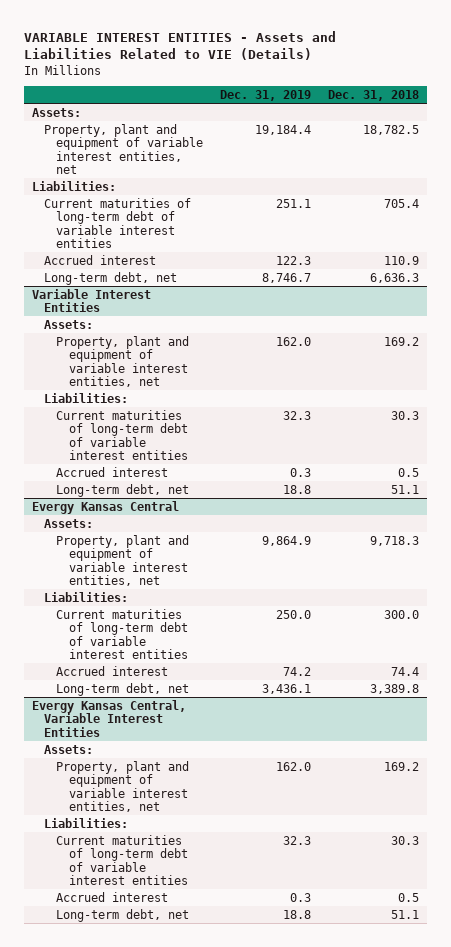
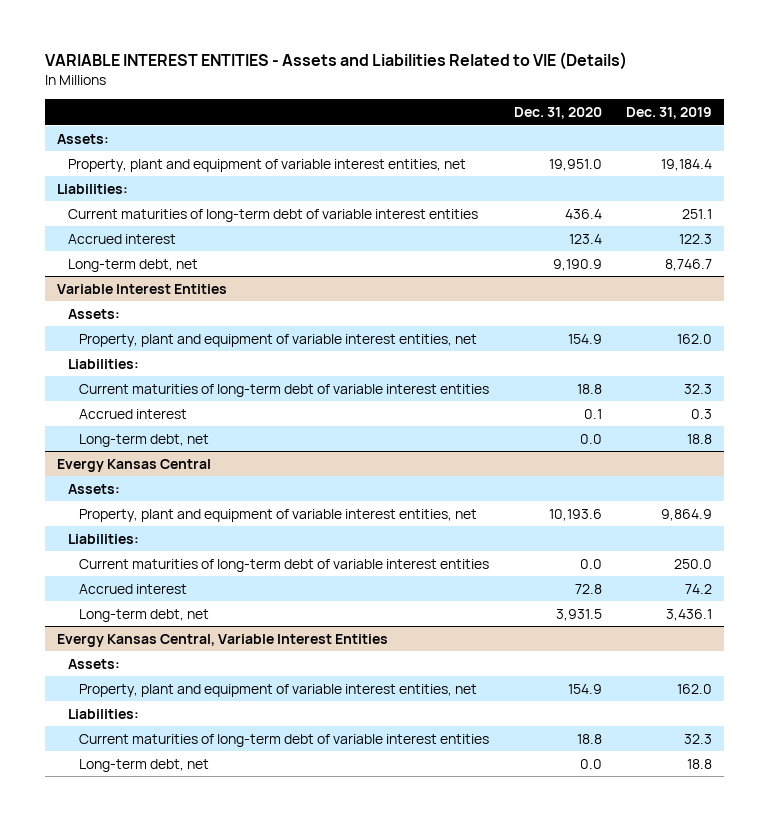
- | Dec. 31, 2019 | Dec. 31, 2018
+ | Dec. 31, 2020 | Dec. 31, 2019
@ Evergy Kansas Central, Variable Interest Entities
- Accrued interest | 0.3 | 0.5

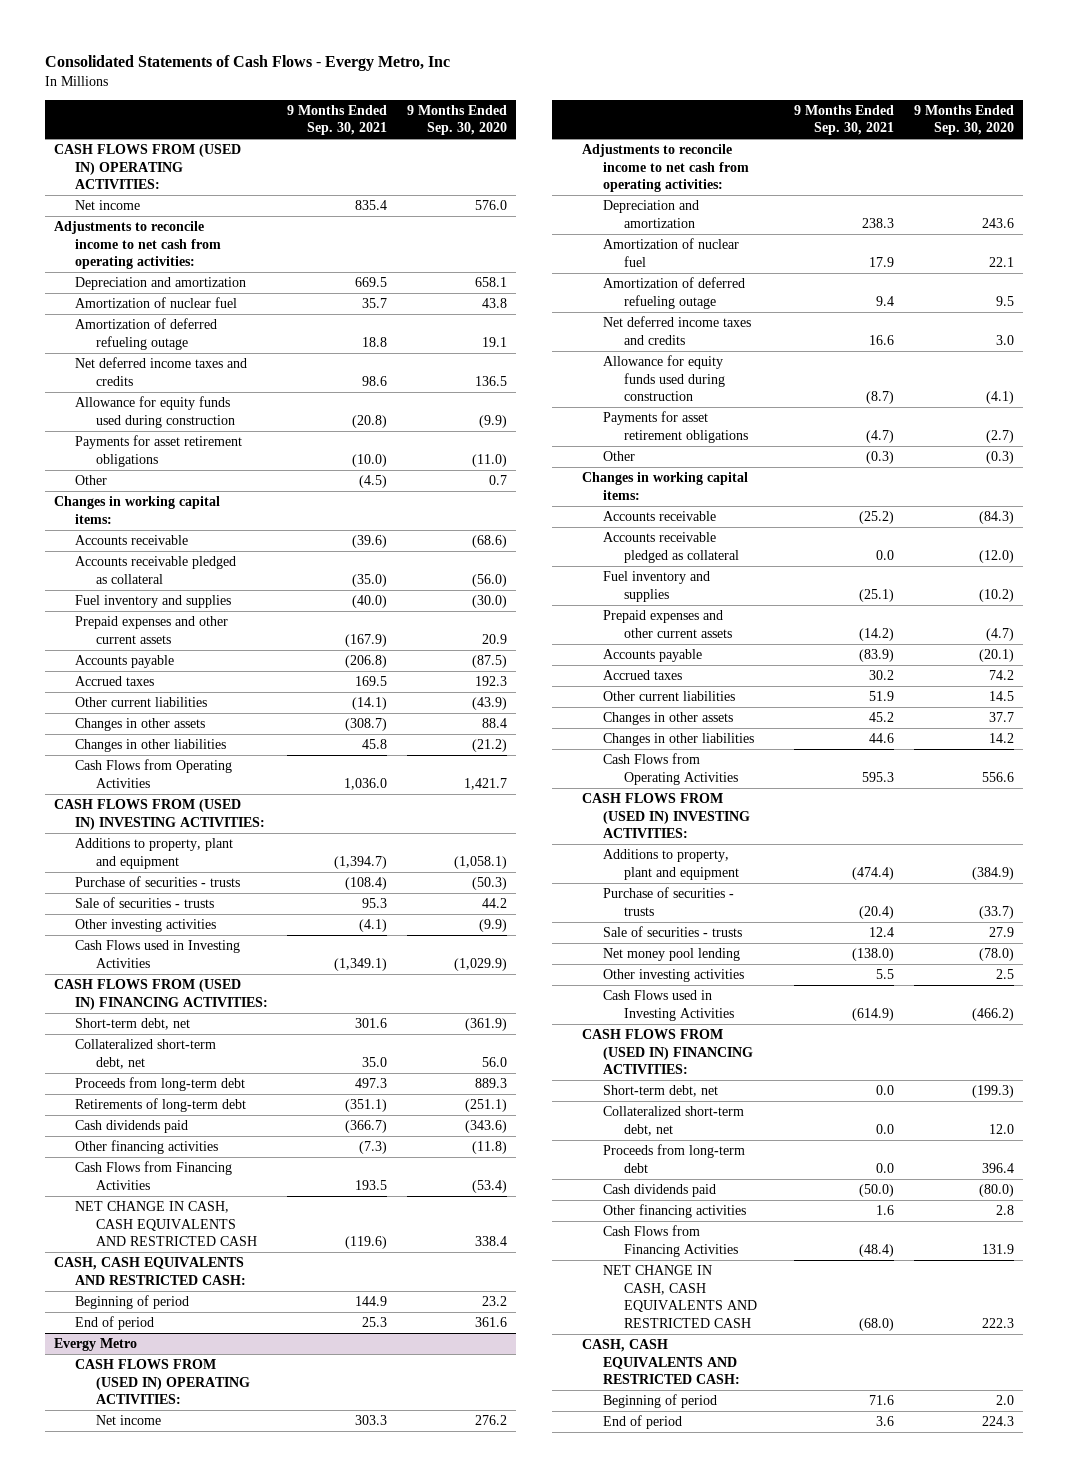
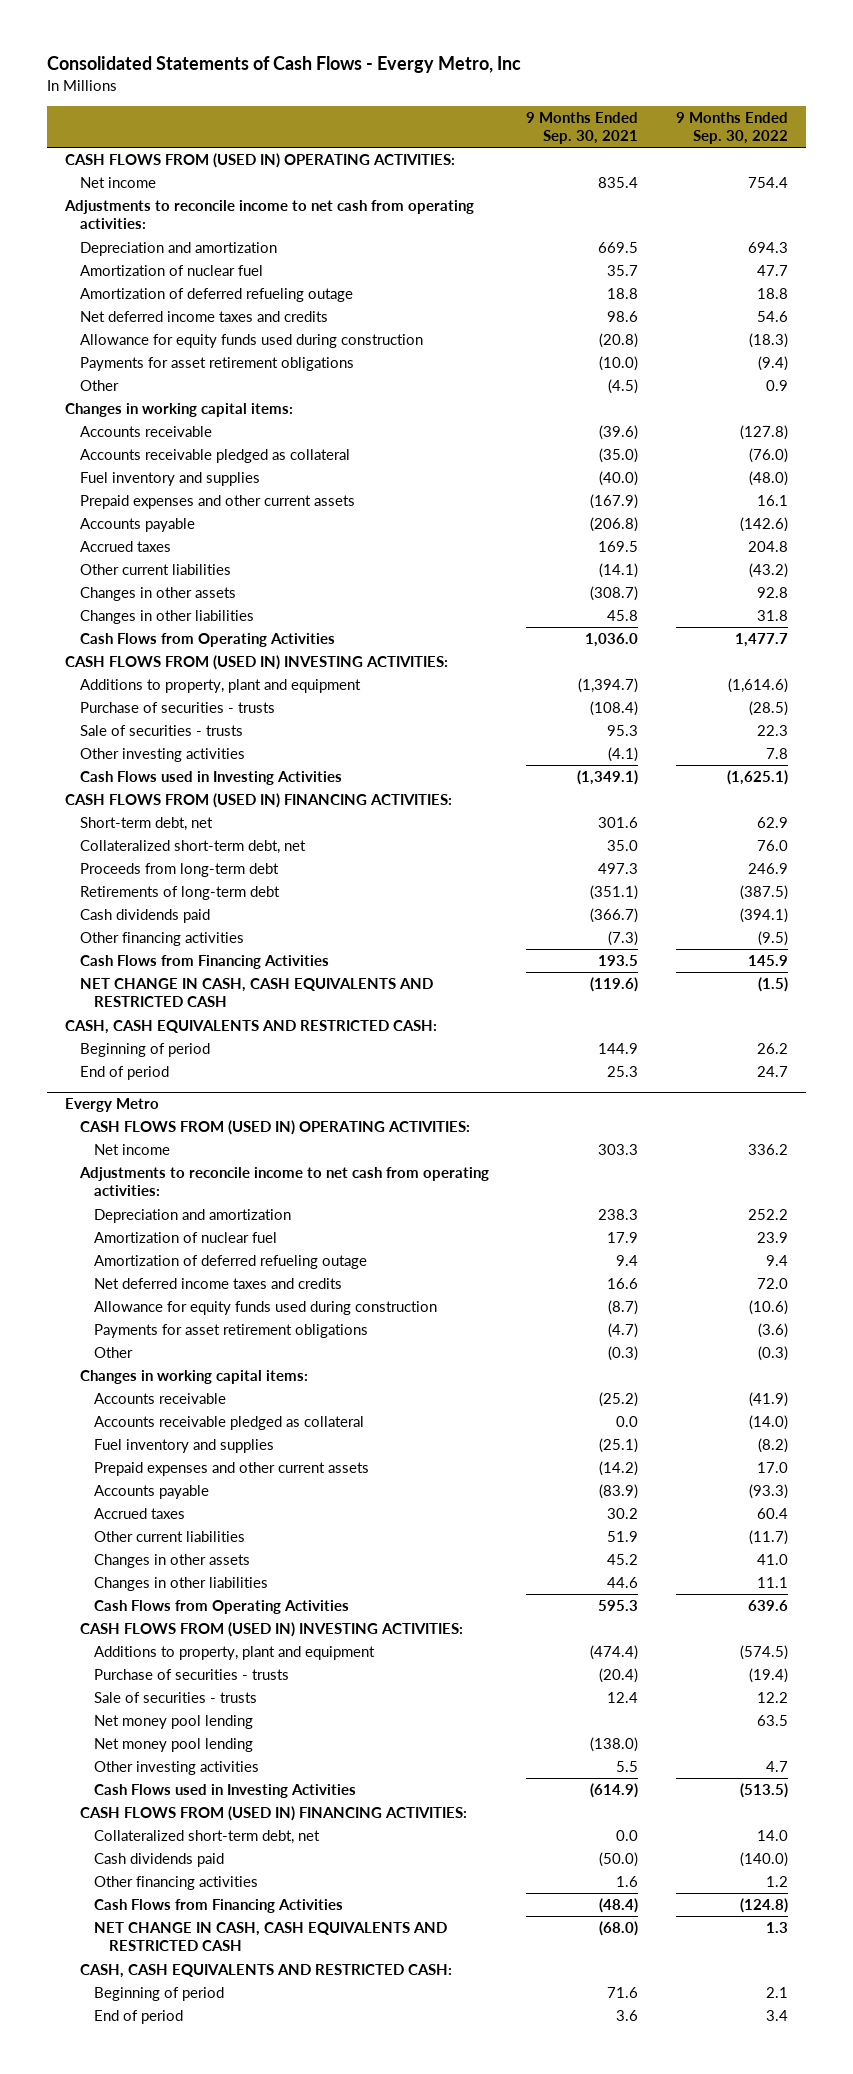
- | 9 Months Ended Sep. 30, 2021 | 9 Months Ended Sep. 30, 2020
+ | 9 Months Ended Sep. 30, 2021 | 9 Months Ended Sep. 30, 2022
@ Evergy Metro
+ Net money pool lending | | 63.5
- Short-term debt, net | 0.0 | (199.3)
- Proceeds from long-term debt | 0.0 | 396.4

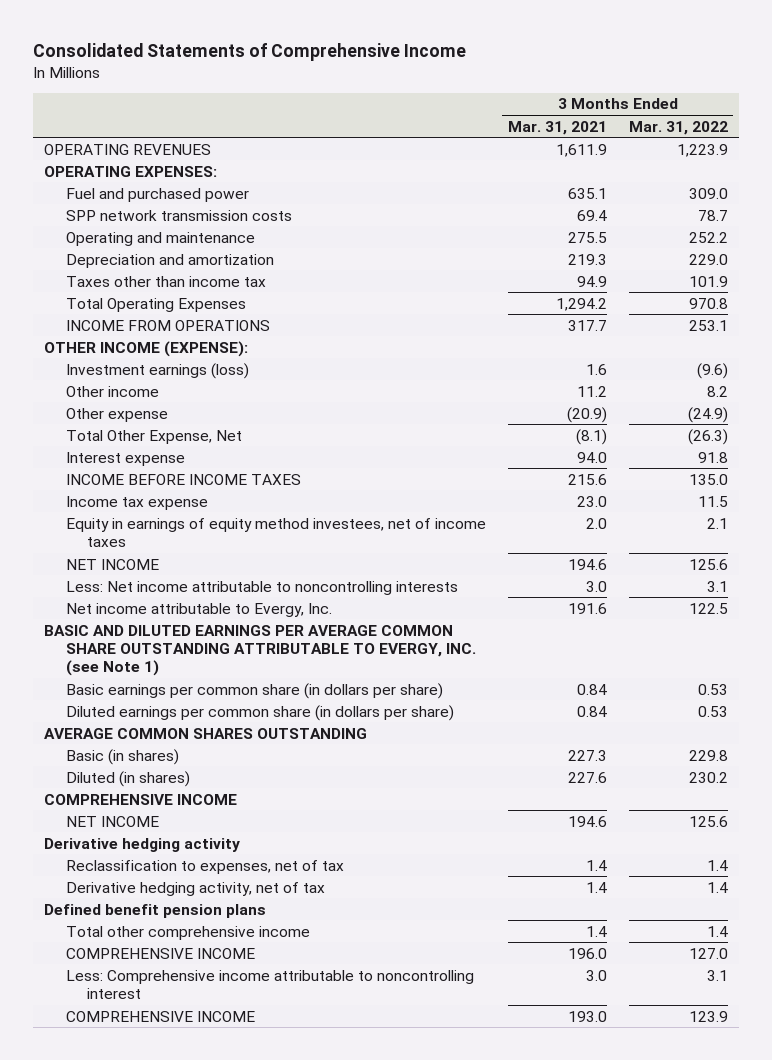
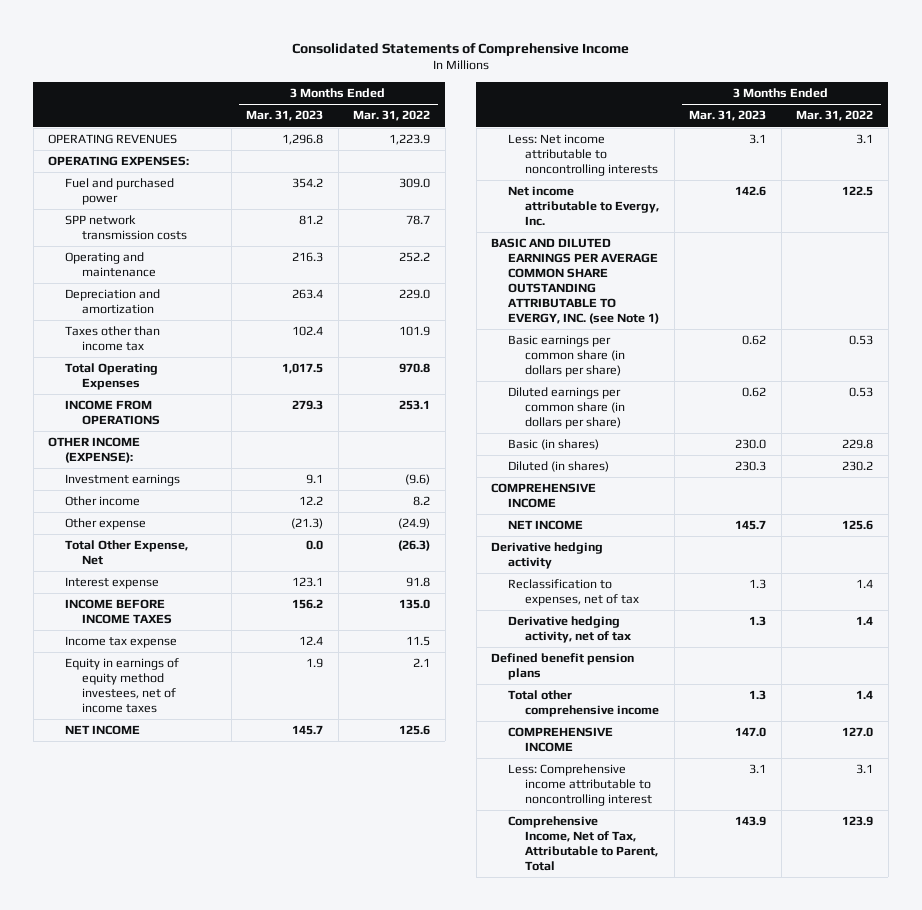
- | 3 Months Ended Mar. 31, 2021 | 3 Months Ended Mar. 31, 2022
+ | 3 Months Ended Mar. 31, 2023 | 3 Months Ended Mar. 31, 2022
- Investment earnings (loss) | 1.6 | (9.6)
+ Investment earnings | 9.1 | (9.6)
- AVERAGE COMMON SHARES OUTSTANDING
- COMPREHENSIVE INCOME | 193.0 | 123.9
+ Comprehensive Income, Net of Tax, Attributable to Parent, Total | 143.9 | 123.9

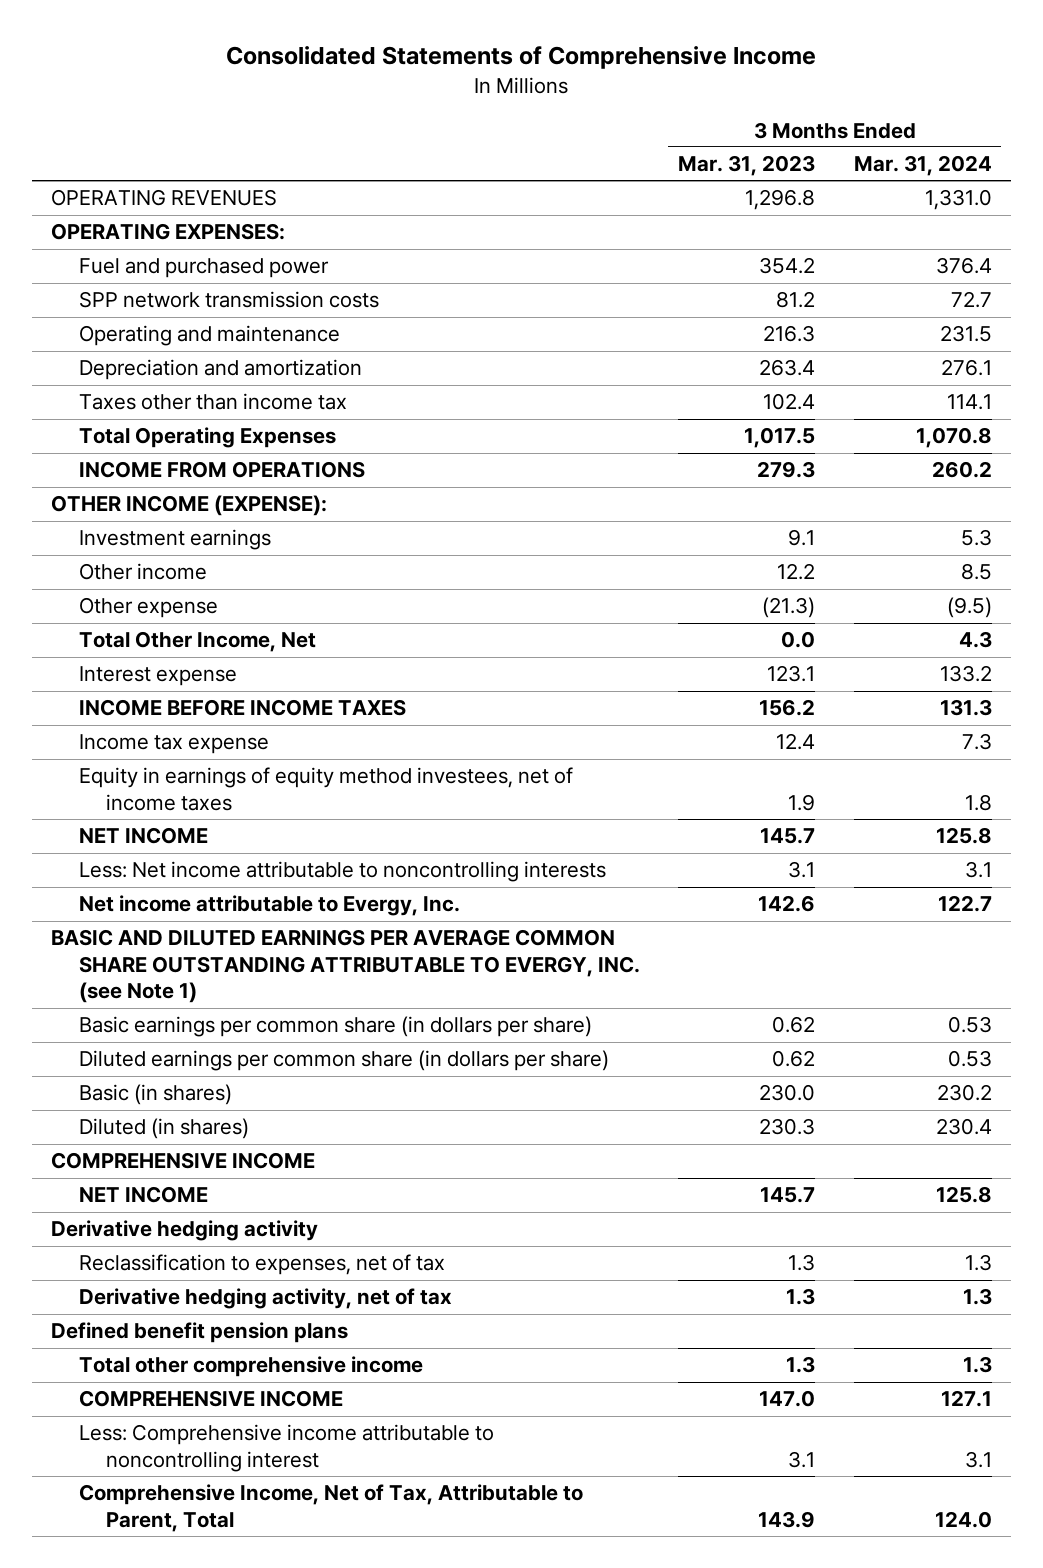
- | 3 Months Ended Mar. 31, 2023 | 3 Months Ended Mar. 31, 2022
+ | 3 Months Ended Mar. 31, 2023 | 3 Months Ended Mar. 31, 2024
- Total Other Expense, Net | 0.0 | (26.3)
+ Total Other Income, Net | 0.0 | 4.3

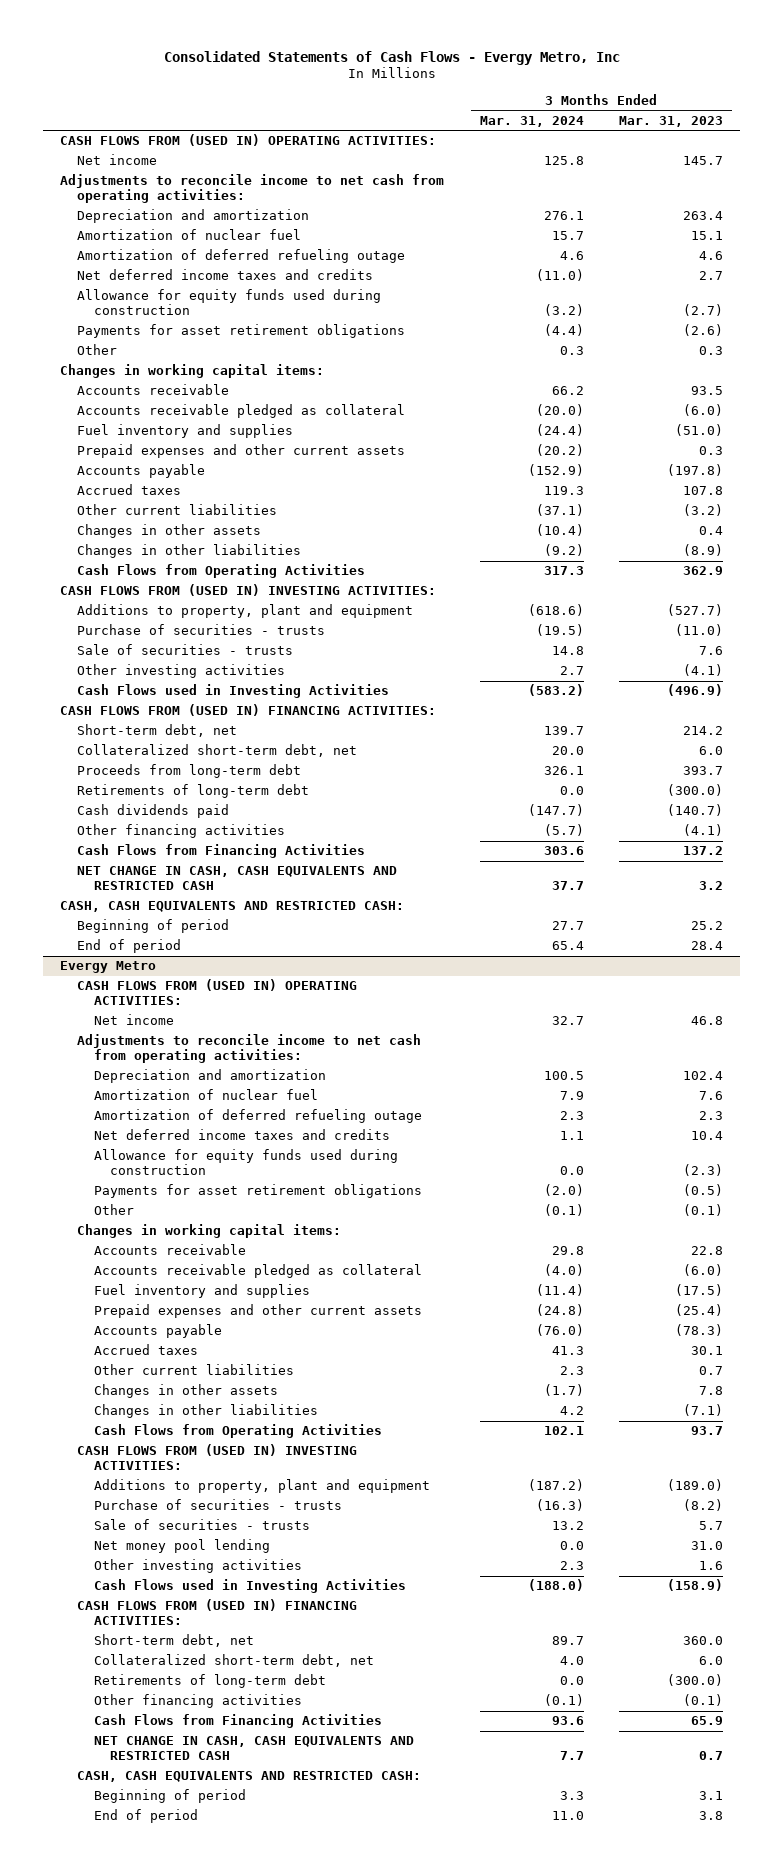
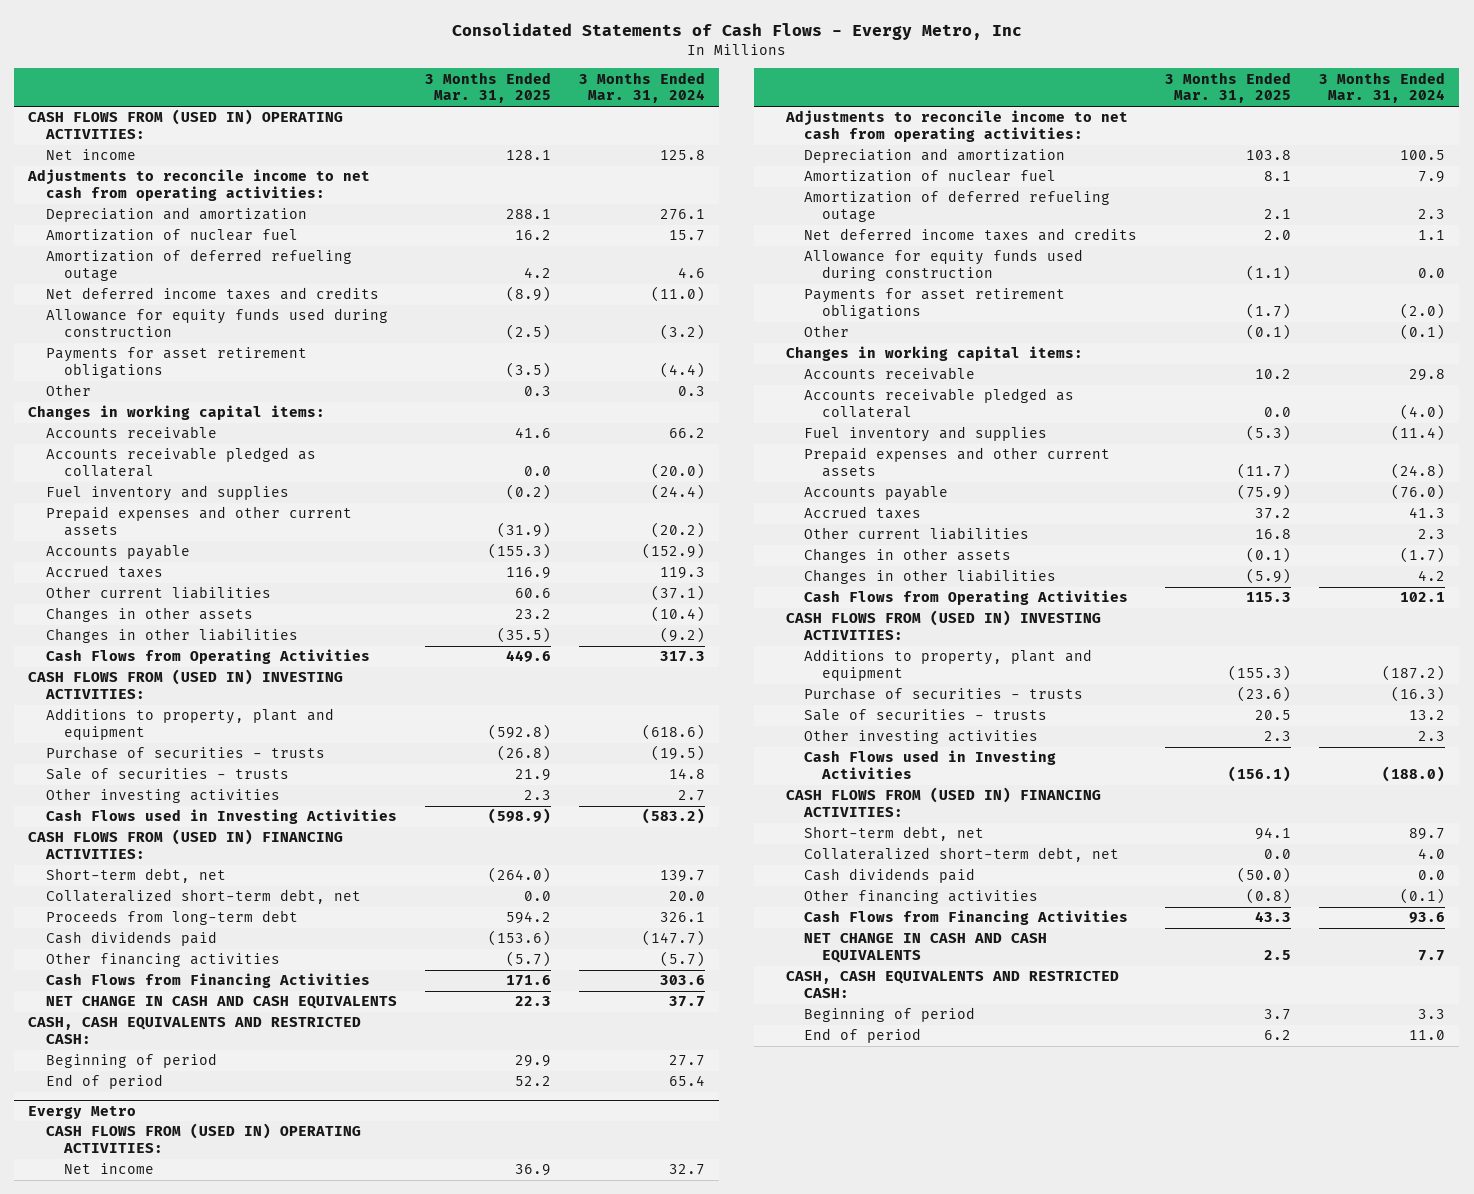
- | 3 Months Ended Mar. 31, 2024 | 3 Months Ended Mar. 31, 2023
+ | 3 Months Ended Mar. 31, 2025 | 3 Months Ended Mar. 31, 2024
- Retirements of long-term debt | 0.0 | (300.0)
- NET CHANGE IN CASH, CASH EQUIVALENTS AND RESTRICTED CASH | 37.7 | 3.2
+ NET CHANGE IN CASH AND CASH EQUIVALENTS | 22.3 | 37.7
@ Evergy Metro
- Net money pool lending | 0.0 | 31.0
- Retirements of long-term debt | 0.0 | (300.0)
+ Cash dividends paid | (50.0) | 0.0
- NET CHANGE IN CASH, CASH EQUIVALENTS AND RESTRICTED CASH | 7.7 | 0.7
+ NET CHANGE IN CASH AND CASH EQUIVALENTS | 2.5 | 7.7

